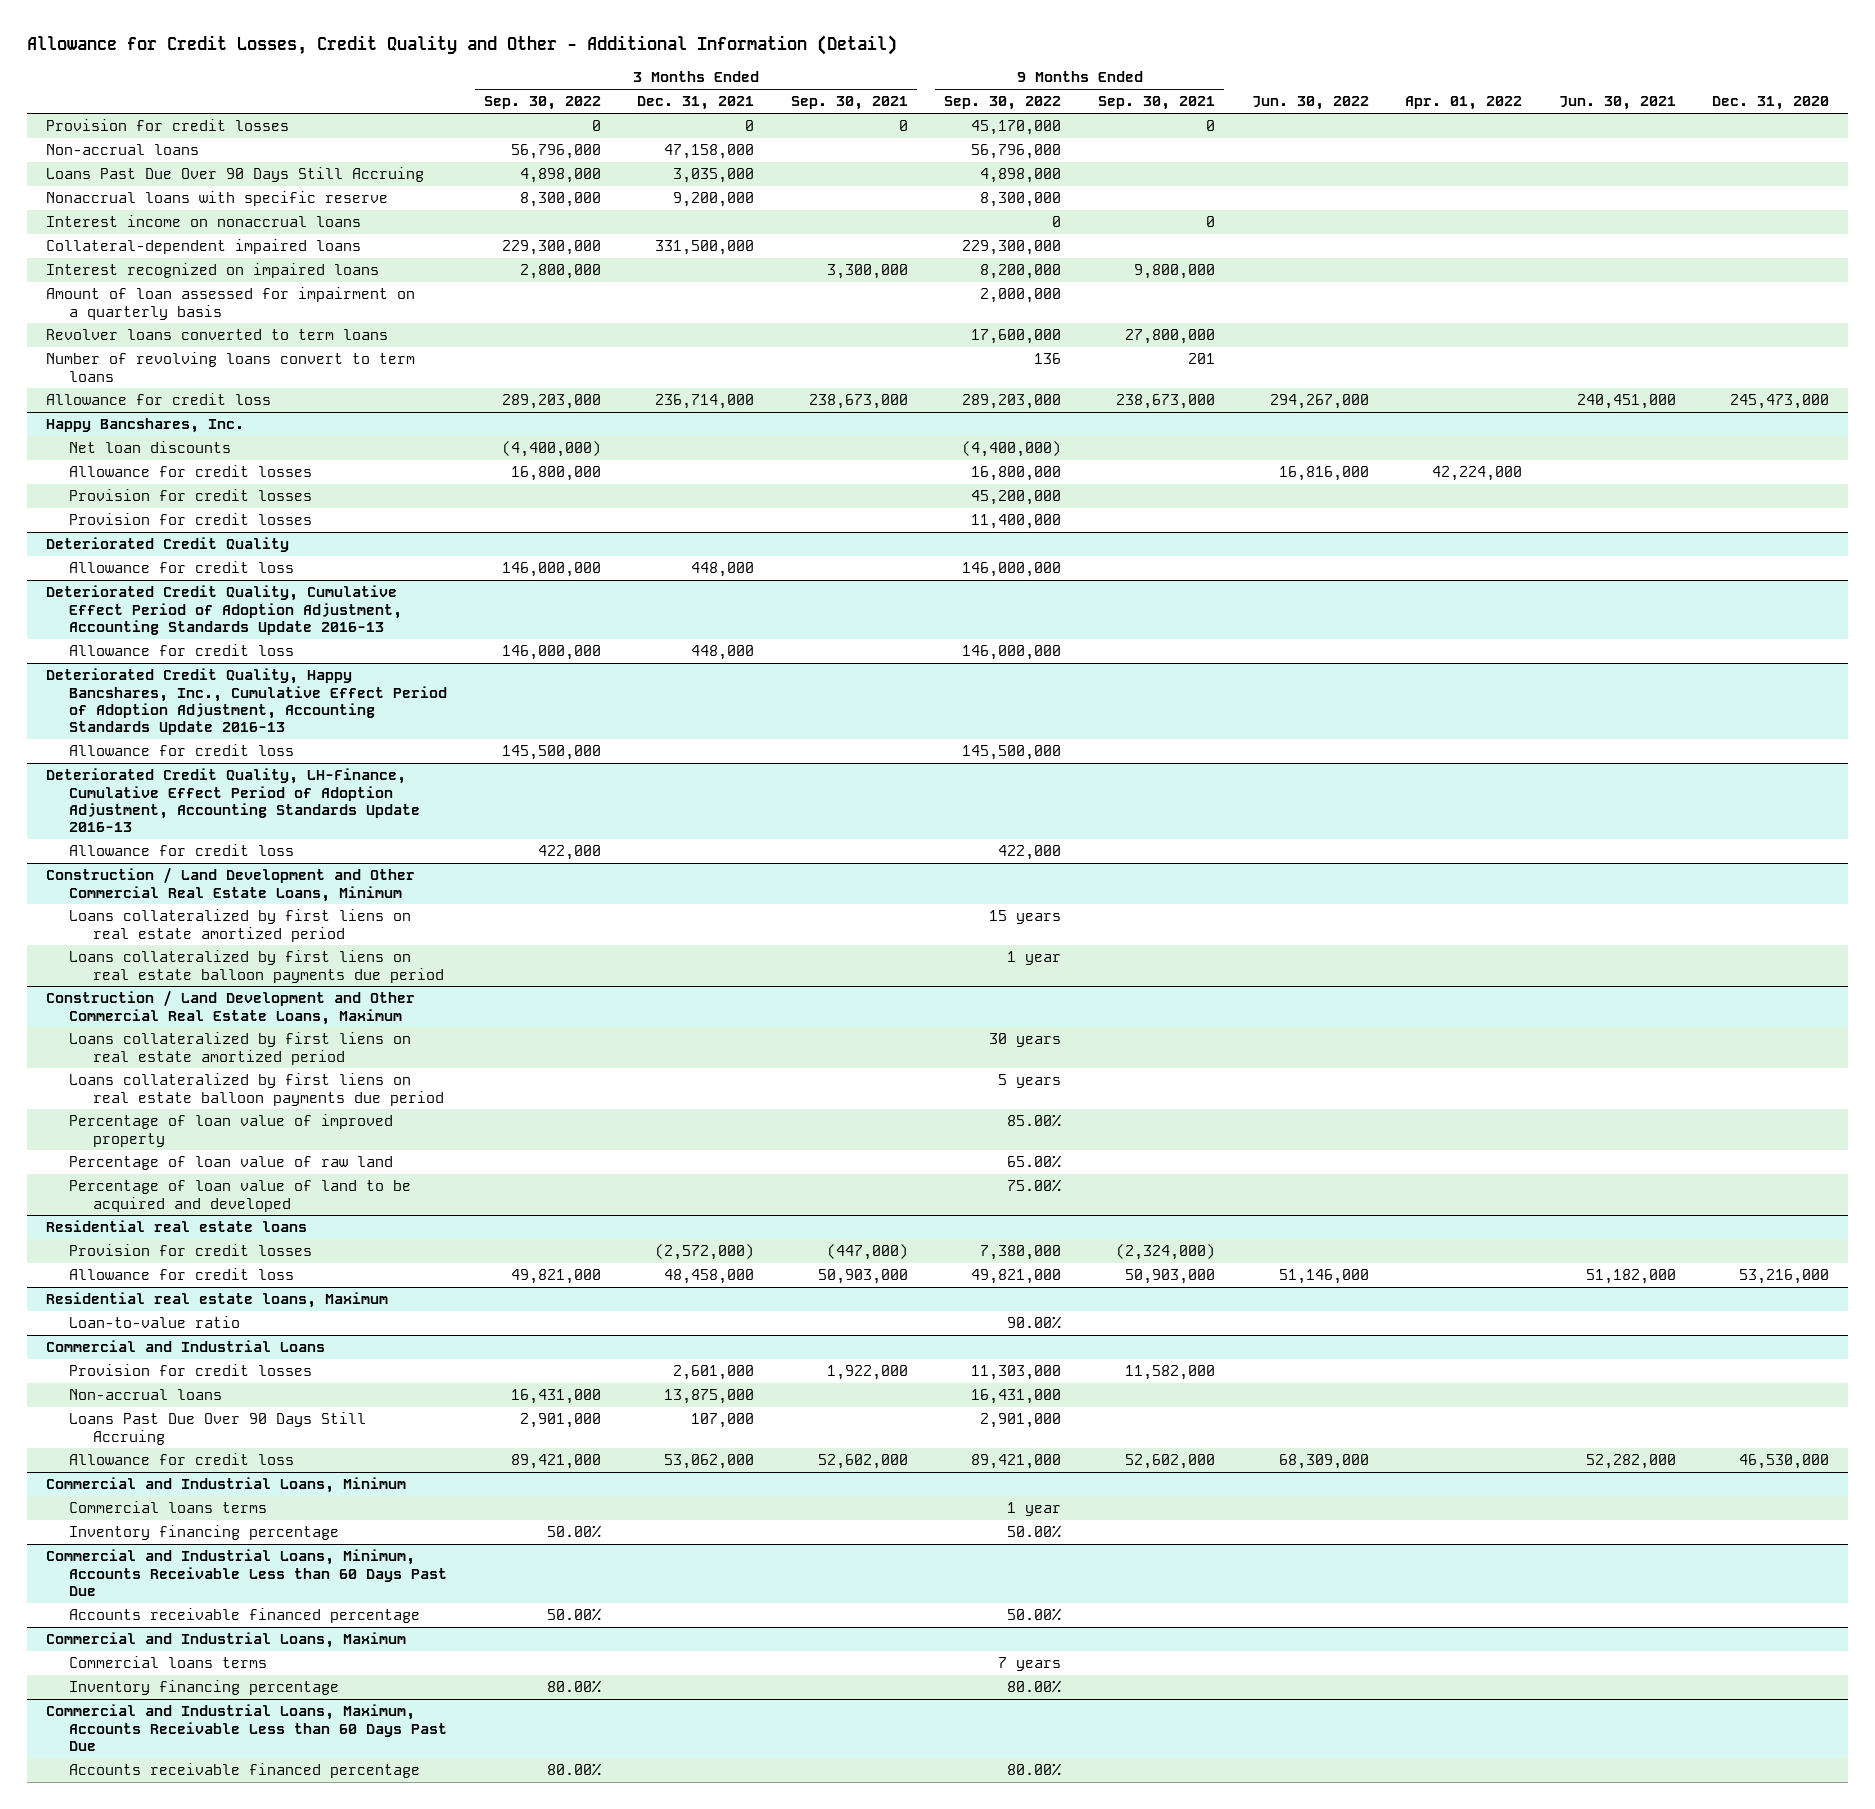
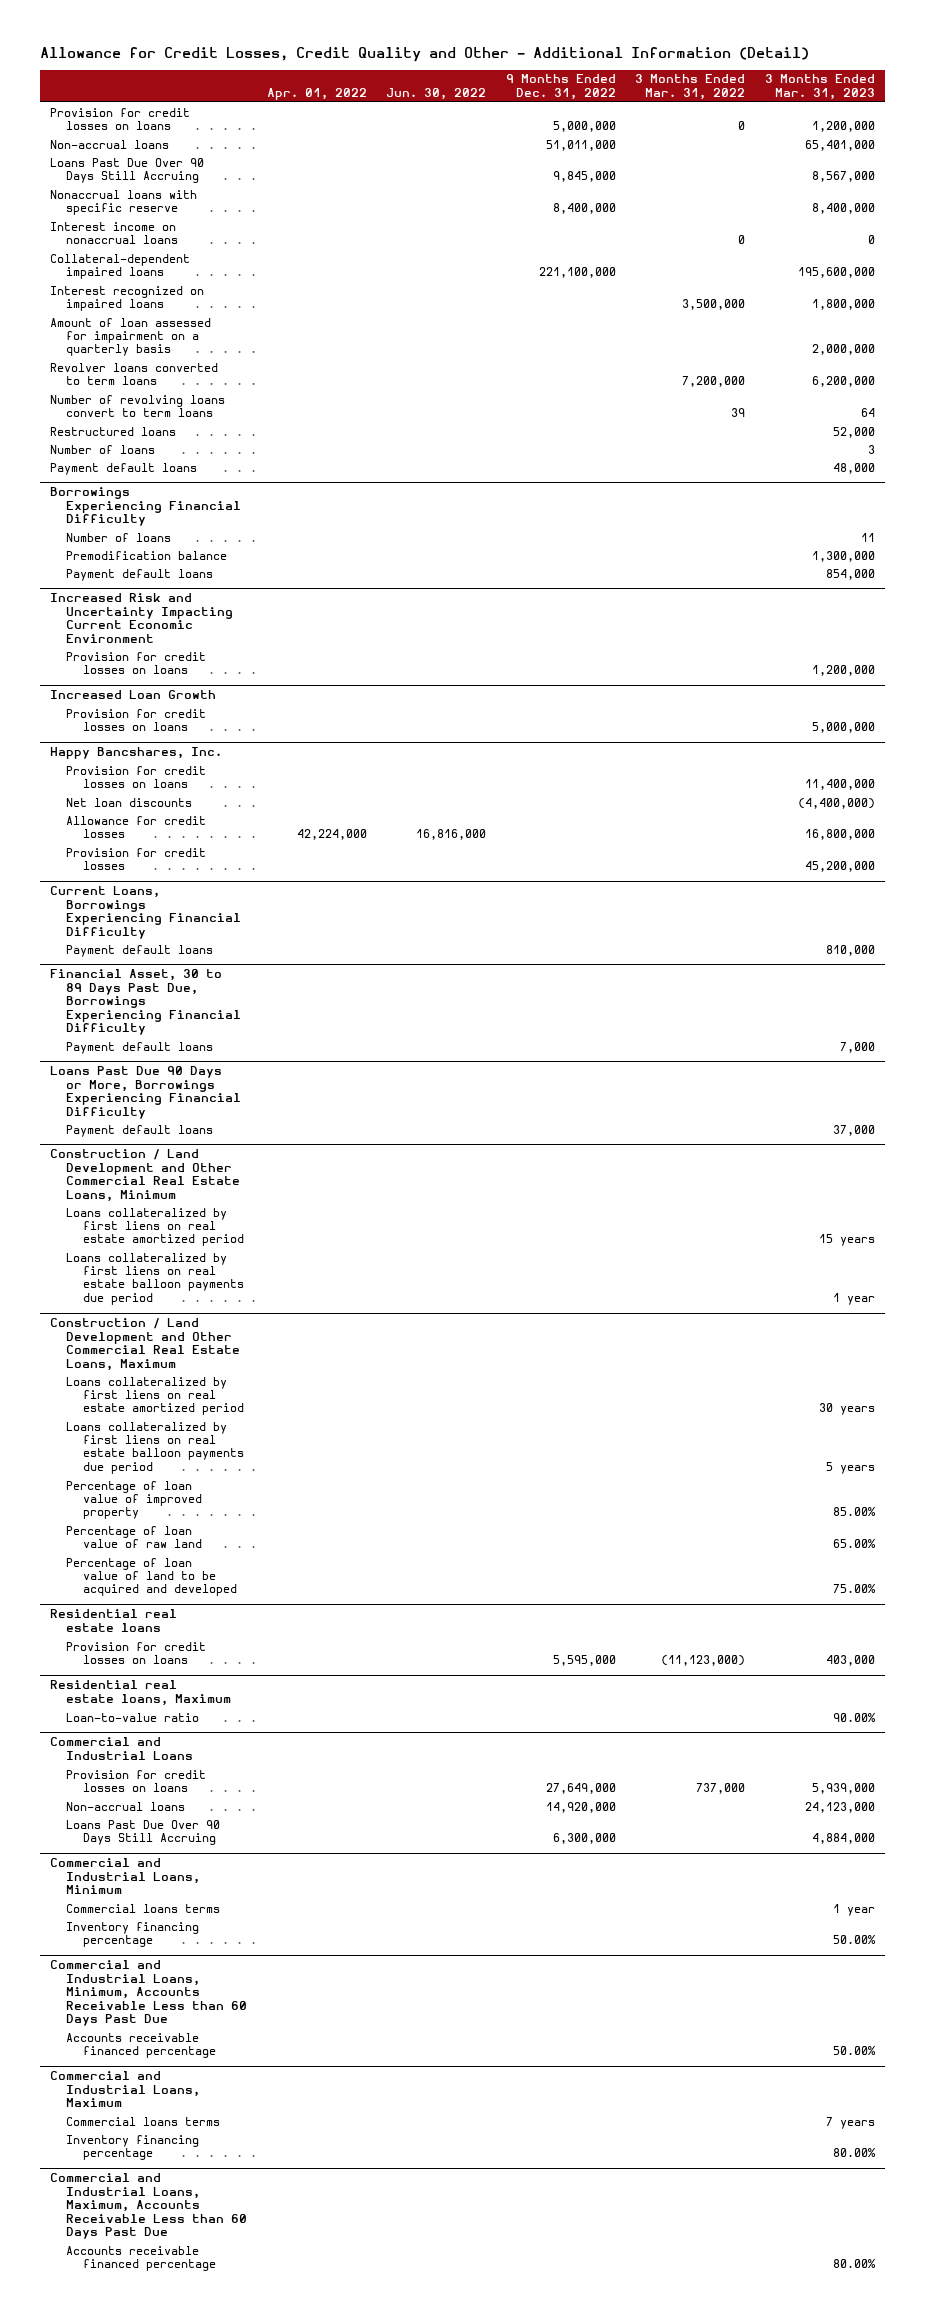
- | 3 Months Ended Sep. 30, 2022 | 3 Months Ended Dec. 31, 2021 | 3 Months Ended Sep. 30, 2021 | 9 Months Ended Sep. 30, 2022 | 9 Months Ended Sep. 30, 2021 | Jun. 30, 2022 | Apr. 01, 2022 | Jun. 30, 2021 | Dec. 31, 2020
+ | Apr. 01, 2022 | Jun. 30, 2022 | 9 Months Ended Dec. 31, 2022 | 3 Months Ended Mar. 31, 2022 | 3 Months Ended Mar. 31, 2023
- Provision for credit losses | 0 | 0 | 0 | 45,170,000 | 0 | | | |
+ Provision for credit losses on loans | | | 5,000,000 | 0 | 1,200,000
- Allowance for credit loss | 289,203,000 | 236,714,000 | 238,673,000 | 289,203,000 | 238,673,000 | 294,267,000 | | 240,451,000 | 245,473,000
+ Restructured loans | | | | | 52,000
+ Number of loans | | | | | 3
+ Payment default loans | | | | | 48,000
+ Borrowings Experiencing Financial Difficulty
+ Number of loans | | | | | 11
+ Premodification balance | | | | | 1,300,000
+ Payment default loans | | | | | 854,000
+ Increased Risk and Uncertainty Impacting Current Economic Environment
+ Provision for credit losses on loans | | | | | 1,200,000
+ Increased Loan Growth
+ Provision for credit losses on loans | | | | | 5,000,000
@ Happy Bancshares, Inc.
+ Provision for credit losses on loans | | | | | 11,400,000
- Provision for credit losses | | | | 11,400,000 | | | | |
- Deteriorated Credit Quality
- Allowance for credit loss | 146,000,000 | 448,000 | | 146,000,000 | | | | |
- Deteriorated Credit Quality, Cumulative Effect Period of Adoption Adjustment, Accounting Standards Update 2016-13
- Allowance for credit loss | 146,000,000 | 448,000 | | 146,000,000 | | | | |
- Deteriorated Credit Quality, Happy Bancshares, Inc., Cumulative Effect Period of Adoption Adjustment, Accounting Standards Update 2016-13
- Allowance for credit loss | 145,500,000 | | | 145,500,000 | | | | |
- Deteriorated Credit Quality, LH-Finance, Cumulative Effect Period of Adoption Adjustment, Accounting Standards Update 2016-13
- Allowance for credit loss | 422,000 | | | 422,000 | | | | |
+ Current Loans, Borrowings Experiencing Financial Difficulty
+ Payment default loans | | | | | 810,000
+ Financial Asset, 30 to 89 Days Past Due, Borrowings Experiencing Financial Difficulty
+ Payment default loans | | | | | 7,000
+ Loans Past Due 90 Days or More, Borrowings Experiencing Financial Difficulty
+ Payment default loans | | | | | 37,000
@ Residential real estate loans
- Provision for credit losses | | (2,572,000) | (447,000) | 7,380,000 | (2,324,000) | | | |
- Allowance for credit loss | 49,821,000 | 48,458,000 | 50,903,000 | 49,821,000 | 50,903,000 | 51,146,000 | | 51,182,000 | 53,216,000
+ Provision for credit losses on loans | | | 5,595,000 | (11,123,000) | 403,000
@ Commercial and Industrial Loans
- Provision for credit losses | | 2,601,000 | 1,922,000 | 11,303,000 | 11,582,000 | | | |
+ Provision for credit losses on loans | | | 27,649,000 | 737,000 | 5,939,000
- Allowance for credit loss | 89,421,000 | 53,062,000 | 52,602,000 | 89,421,000 | 52,602,000 | 68,309,000 | | 52,282,000 | 46,530,000

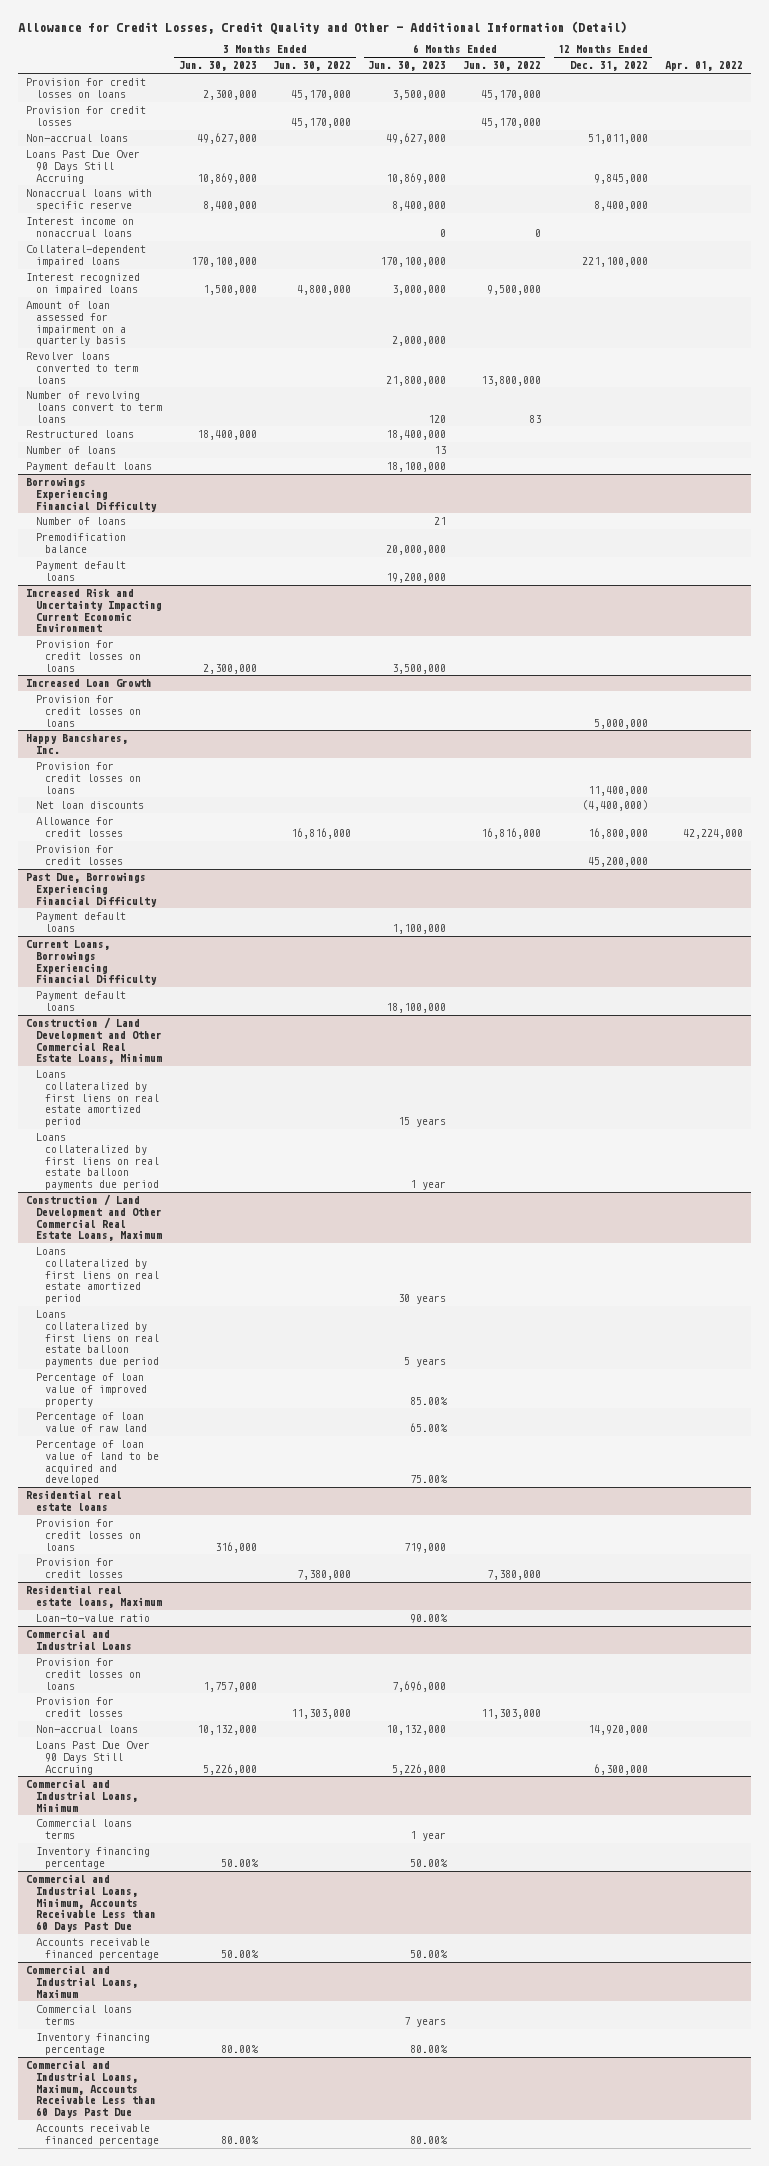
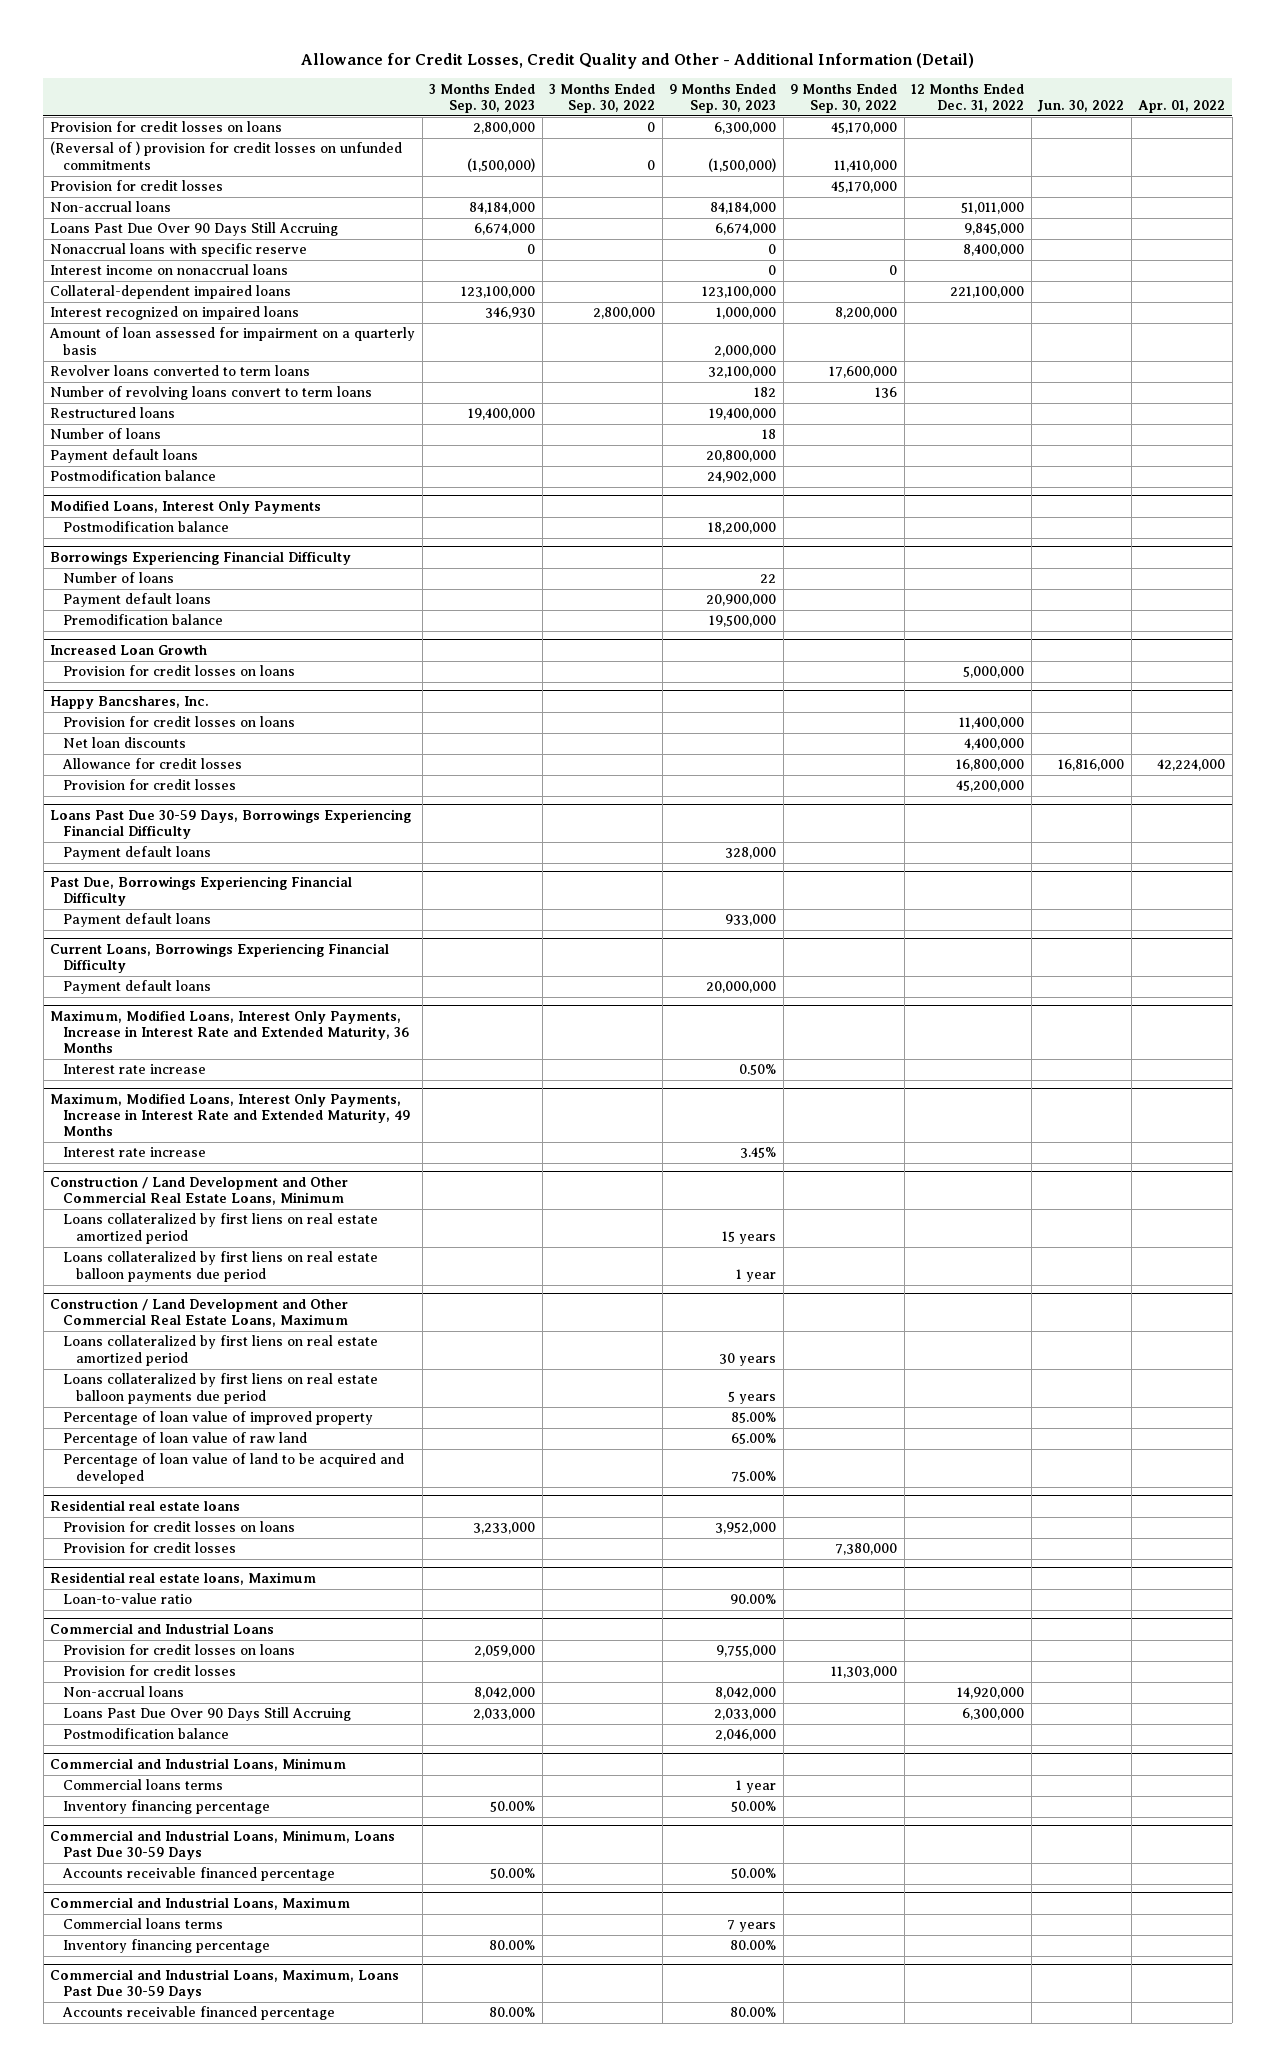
- | 3 Months Ended Jun. 30, 2023 | 3 Months Ended Jun. 30, 2022 | 6 Months Ended Jun. 30, 2023 | 6 Months Ended Jun. 30, 2022 | 12 Months Ended Dec. 31, 2022 | Apr. 01, 2022
+ | 3 Months Ended Sep. 30, 2023 | 3 Months Ended Sep. 30, 2022 | 9 Months Ended Sep. 30, 2023 | 9 Months Ended Sep. 30, 2022 | 12 Months Ended Dec. 31, 2022 | Jun. 30, 2022 | Apr. 01, 2022
+ (Reversal of ) provision for credit losses on unfunded commitments | (1,500,000) | 0 | (1,500,000) | 11,410,000 | | |
+ Postmodification balance | | | 24,902,000 | | | |
+ Modified Loans, Interest Only Payments
+ Postmodification balance | | | 18,200,000 | | | |
- Increased Risk and Uncertainty Impacting Current Economic Environment
- Provision for credit losses on loans | 2,300,000 | | 3,500,000 | | |
@ Borrowings Experiencing Financial Difficulty
moved down: Premodification balance | | | 19,500,000 | | | |
@ Happy Bancshares, Inc.
- Net loan discounts | | | | | (4,400,000) |
+ Net loan discounts | | | | | 4,400,000 | |
+ Loans Past Due 30-59 Days, Borrowings Experiencing Financial Difficulty
+ Payment default loans | | | 328,000 | | | |
+ Maximum, Modified Loans, Interest Only Payments, Increase in Interest Rate and Extended Maturity, 36 Months
+ Interest rate increase | | | 0.50% | | | |
+ Maximum, Modified Loans, Interest Only Payments, Increase in Interest Rate and Extended Maturity, 49 Months
+ Interest rate increase | | | 3.45% | | | |
@ Commercial and Industrial Loans
+ Postmodification balance | | | 2,046,000 | | | |
- Commercial and Industrial Loans, Minimum, Accounts Receivable Less than 60 Days Past Due
+ Commercial and Industrial Loans, Minimum, Loans Past Due 30-59 Days
- Commercial and Industrial Loans, Maximum, Accounts Receivable Less than 60 Days Past Due
+ Commercial and Industrial Loans, Maximum, Loans Past Due 30-59 Days

